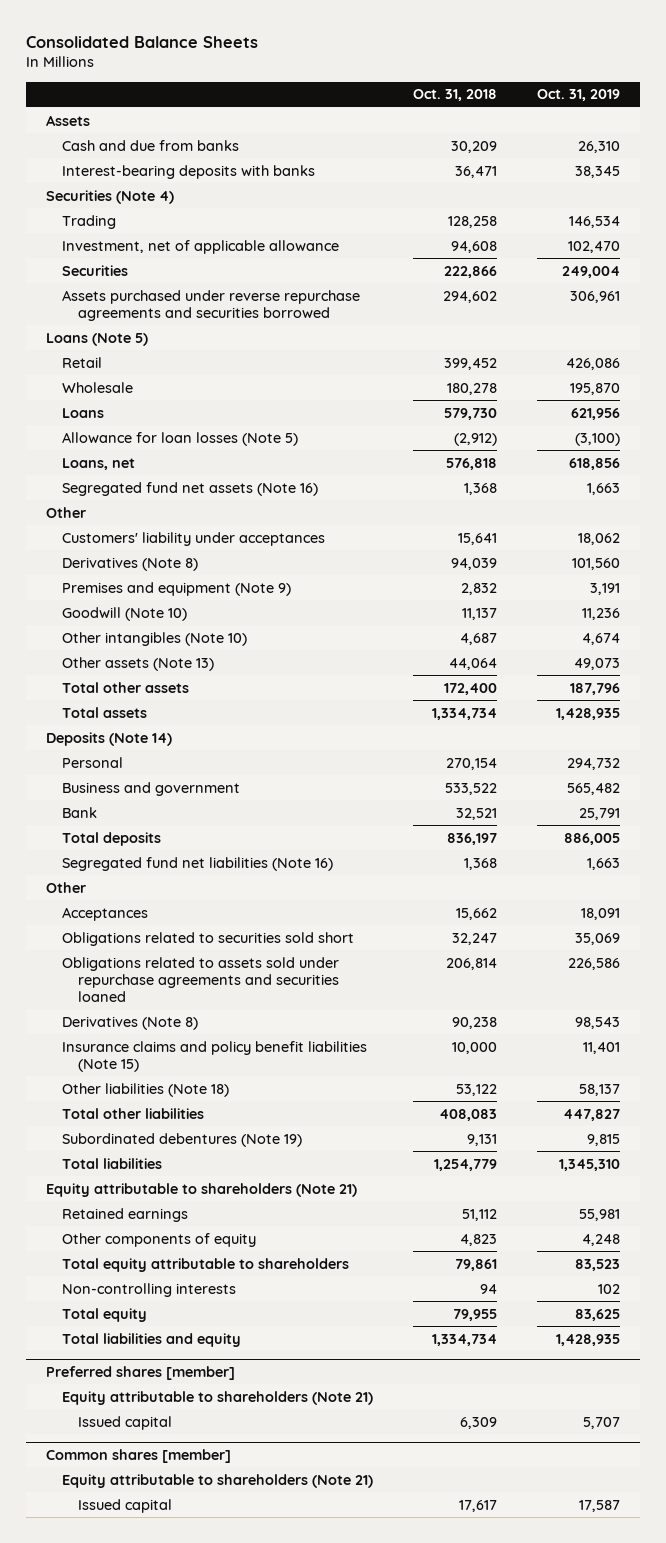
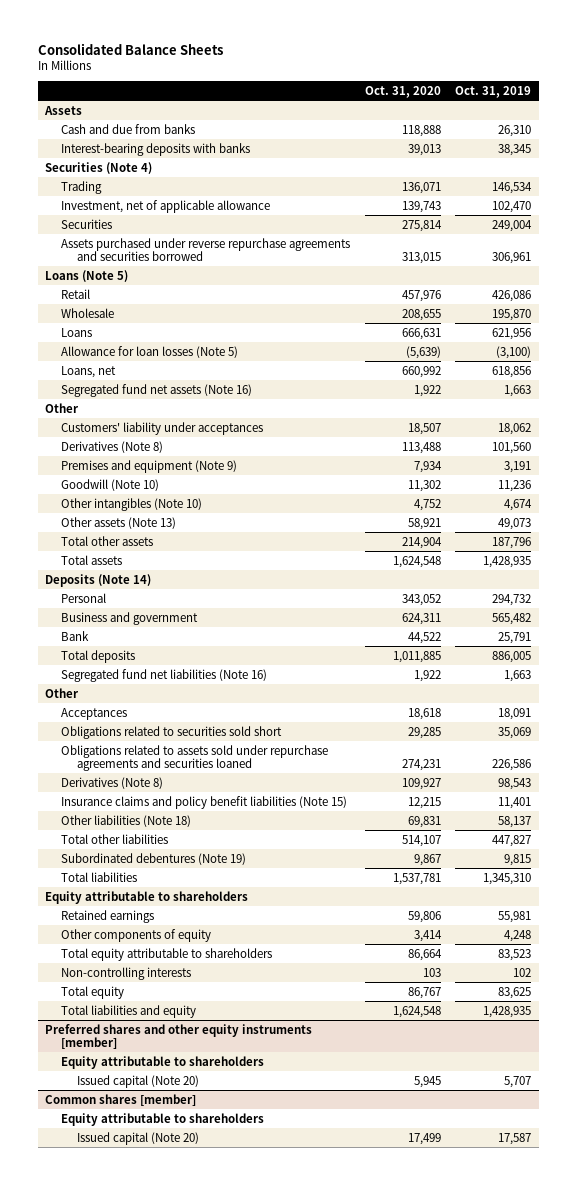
- | Oct. 31, 2018 | Oct. 31, 2019
+ | Oct. 31, 2020 | Oct. 31, 2019
- Equity attributable to shareholders (Note 21)
+ Equity attributable to shareholders
- Preferred shares [member]
- Equity attributable to shareholders (Note 21)
- Issued capital | 6,309 | 5,707
+ Preferred shares and other equity instruments [member]
+ Equity attributable to shareholders
+ Issued capital (Note 20) | 5,945 | 5,707
@ Common shares [member]
- Equity attributable to shareholders (Note 21)
- Issued capital | 17,617 | 17,587
+ Equity attributable to shareholders
+ Issued capital (Note 20) | 17,499 | 17,587

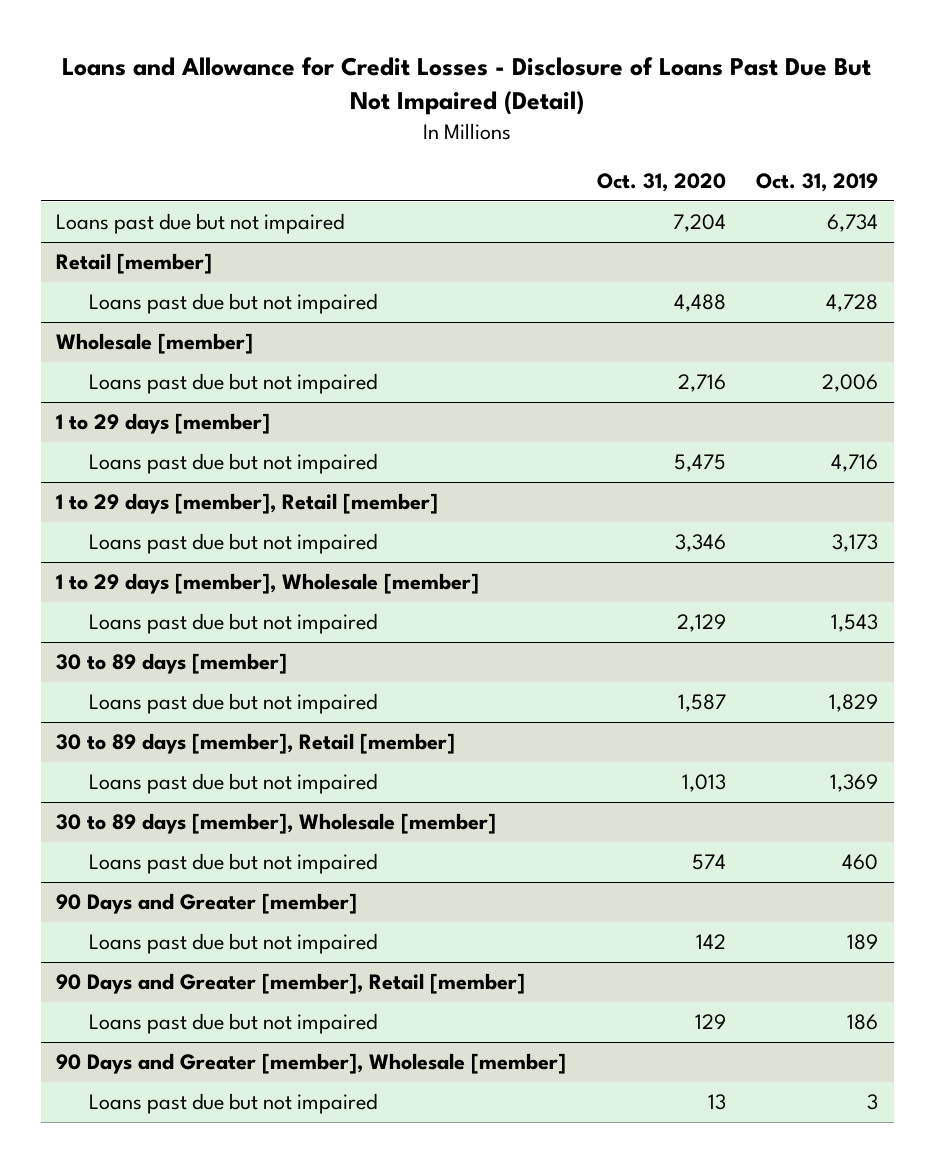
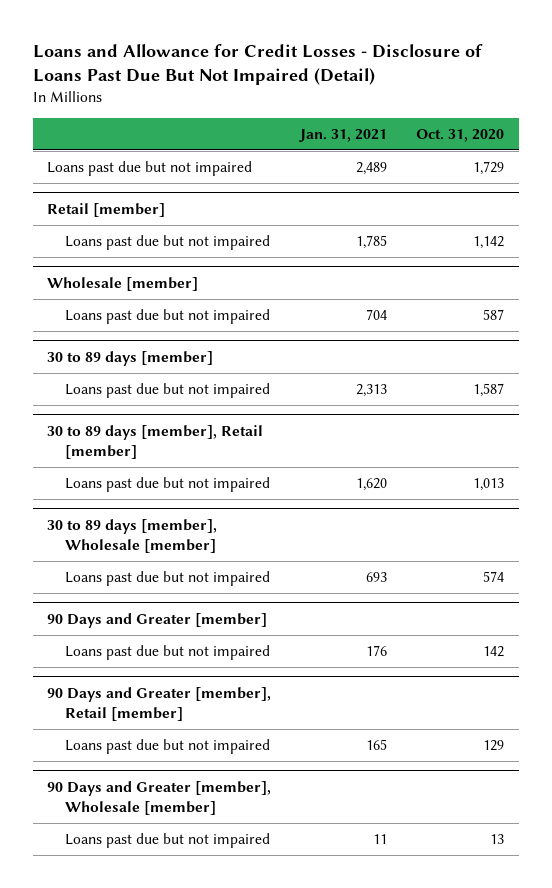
- | Oct. 31, 2020 | Oct. 31, 2019
+ | Jan. 31, 2021 | Oct. 31, 2020
- Loans past due but not impaired | 7,204 | 6,734
+ Loans past due but not impaired | 2,489 | 1,729
@ Retail [member]
- Loans past due but not impaired | 4,488 | 4,728
+ Loans past due but not impaired | 1,785 | 1,142
@ Wholesale [member]
- Loans past due but not impaired | 2,716 | 2,006
- 1 to 29 days [member]
- Loans past due but not impaired | 5,475 | 4,716
- 1 to 29 days [member], Retail [member]
- Loans past due but not impaired | 3,346 | 3,173
- 1 to 29 days [member], Wholesale [member]
- Loans past due but not impaired | 2,129 | 1,543
@ Wholesale [member]
+ Loans past due but not impaired | 704 | 587

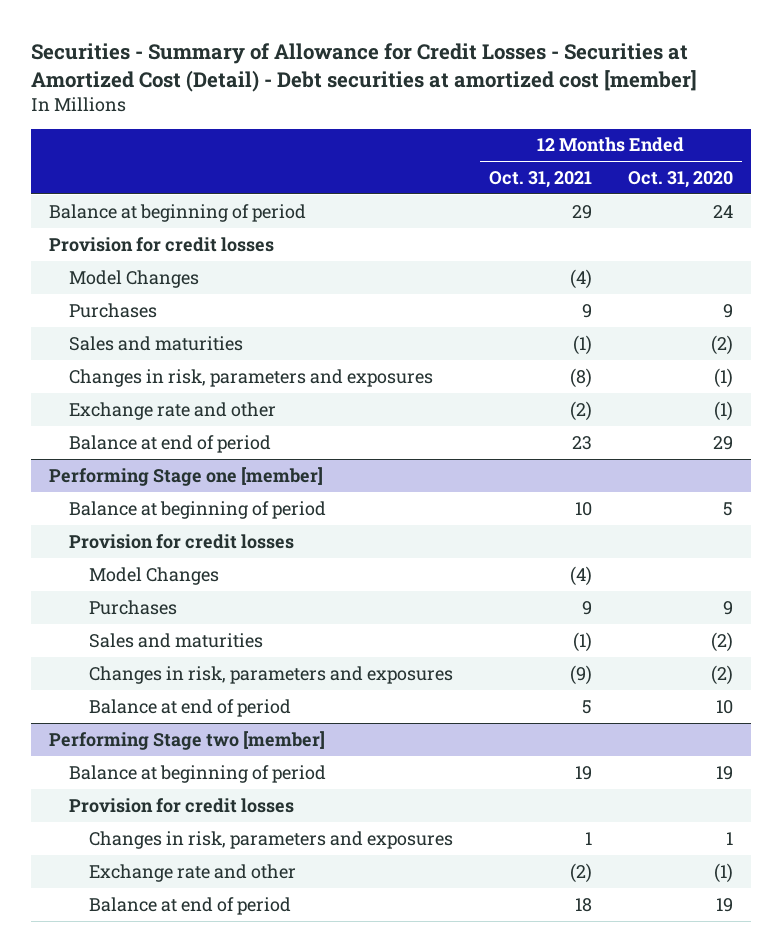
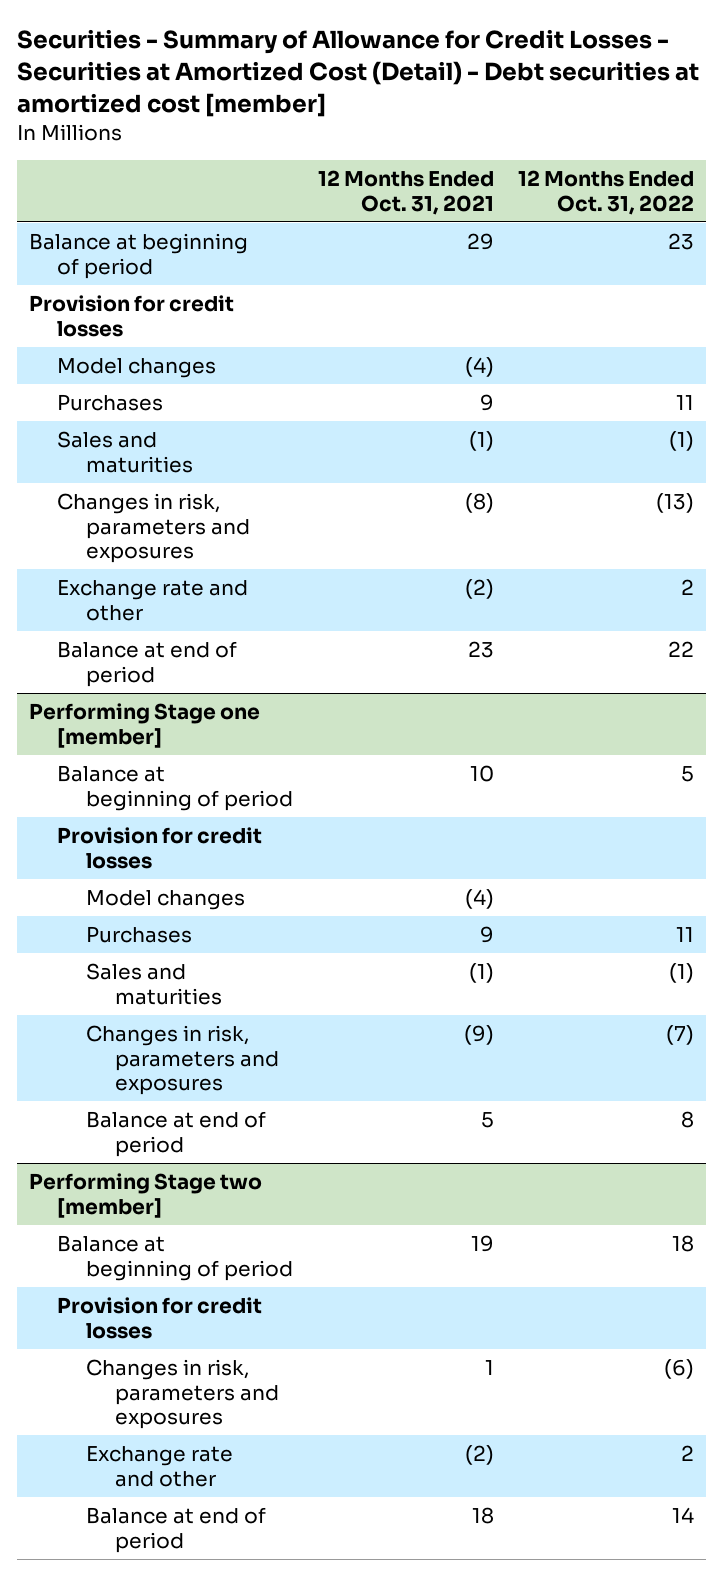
- | 12 Months Ended Oct. 31, 2021 | 12 Months Ended Oct. 31, 2020
+ | 12 Months Ended Oct. 31, 2021 | 12 Months Ended Oct. 31, 2022
- Model Changes | (4) |
+ Model changes | (4) |
@ Performing Stage one [member]
- Model Changes | (4) |
+ Model changes | (4) |

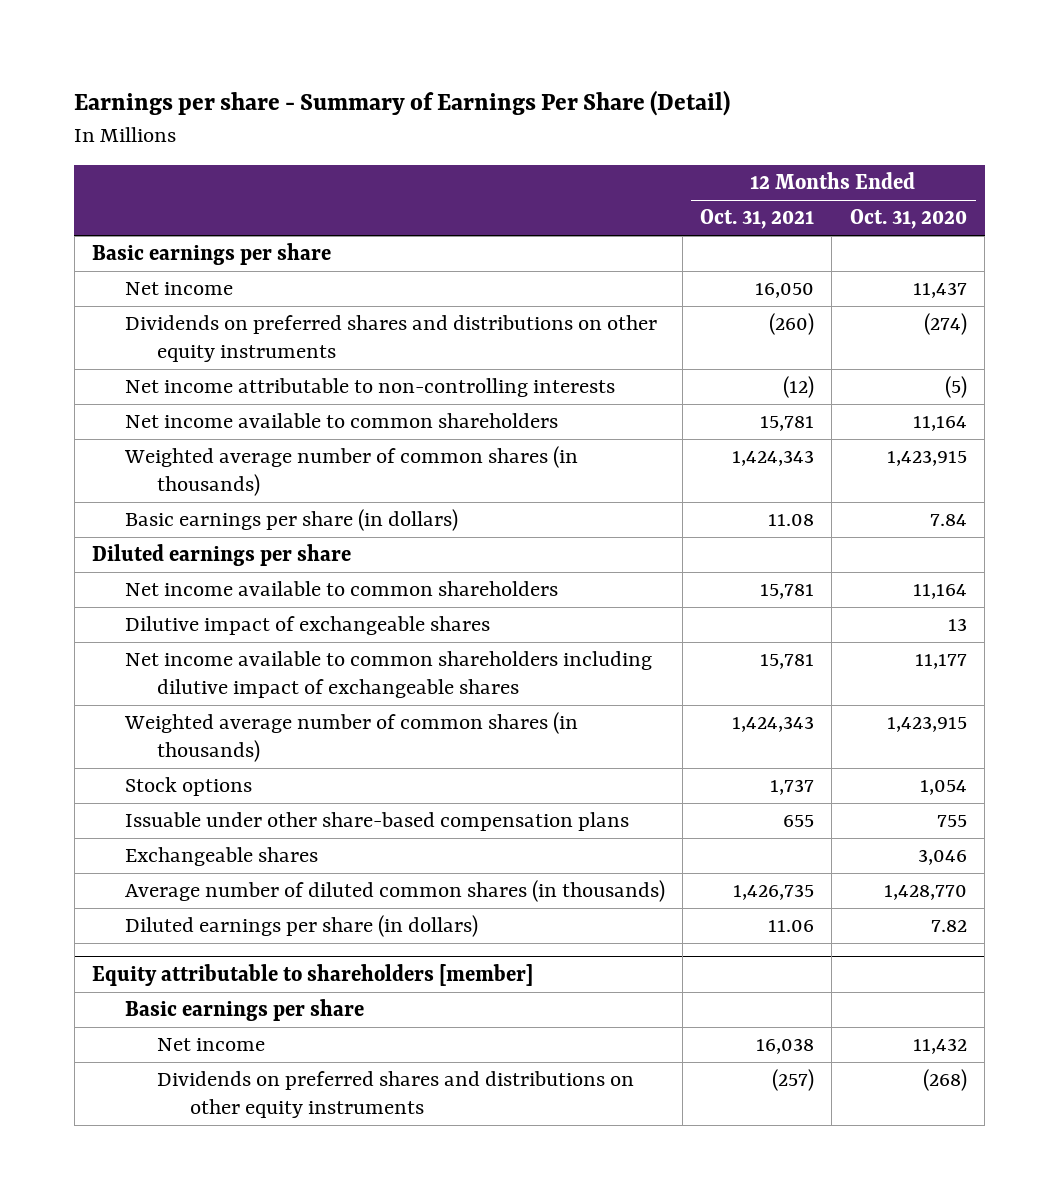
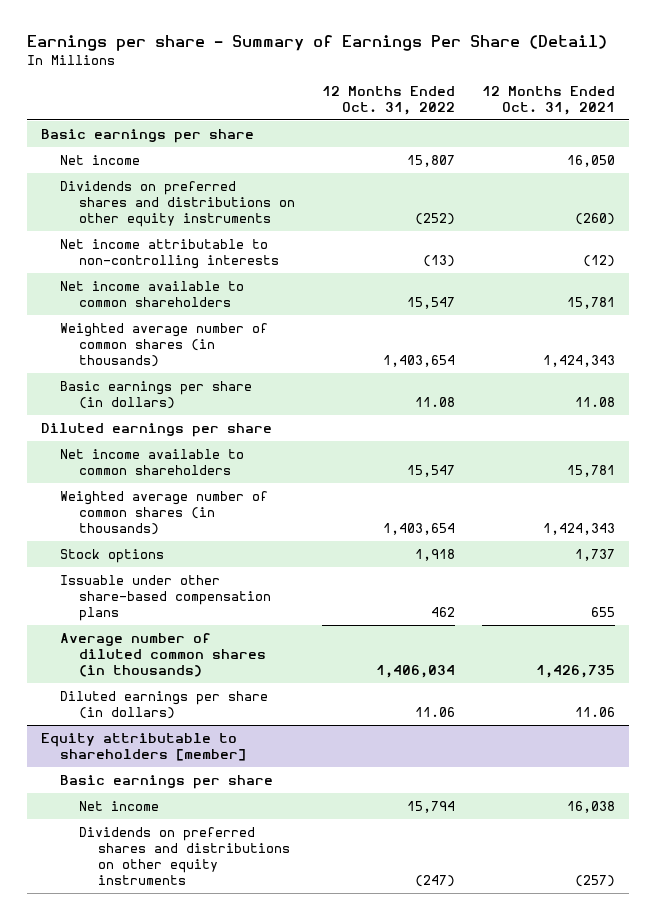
- | 12 Months Ended Oct. 31, 2021 | 12 Months Ended Oct. 31, 2020
+ | 12 Months Ended Oct. 31, 2022 | 12 Months Ended Oct. 31, 2021
- Dilutive impact of exchangeable shares | | 13
- Net income available to common shareholders including dilutive impact of exchangeable shares | 15,781 | 11,177
- Exchangeable shares | | 3,046

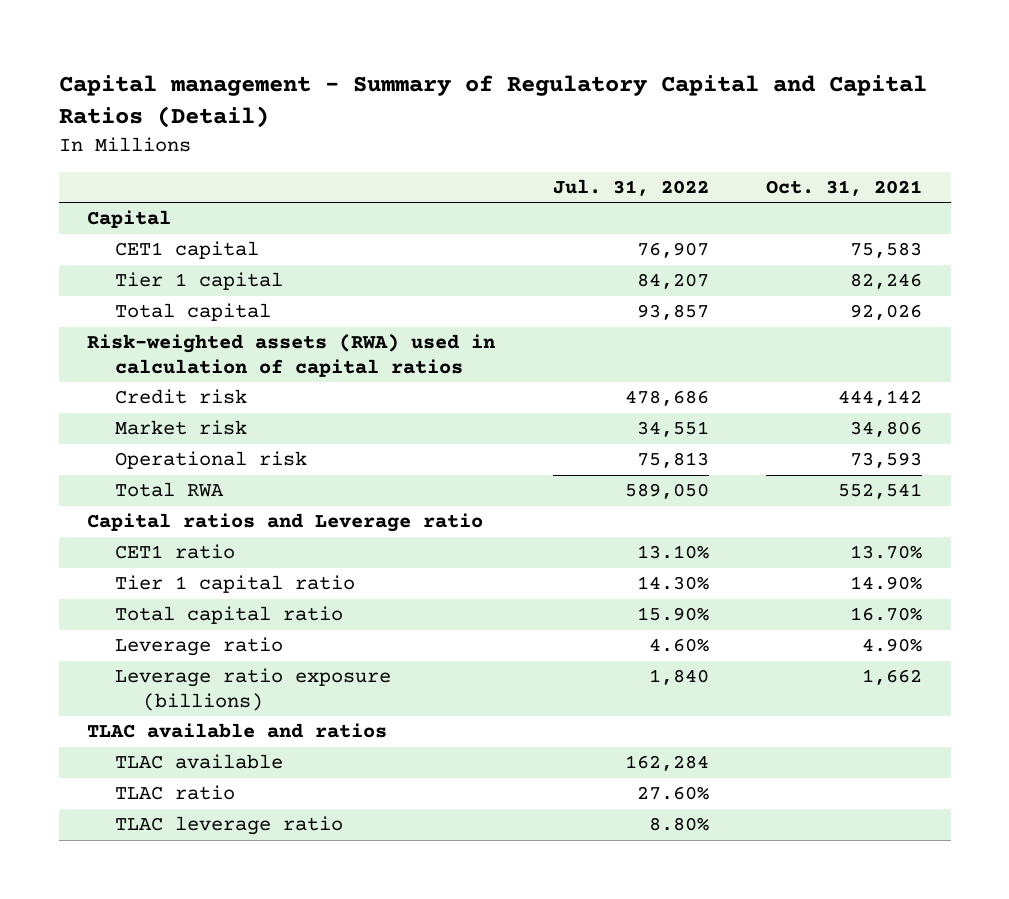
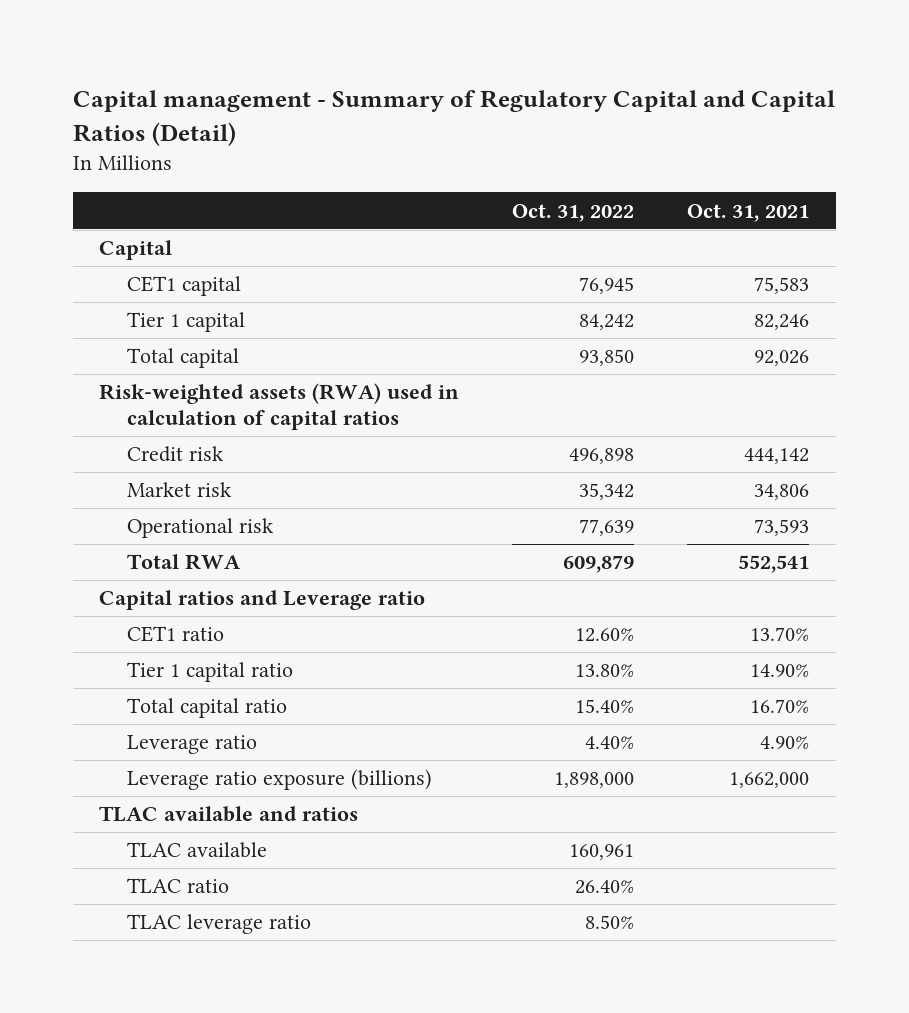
- | Jul. 31, 2022 | Oct. 31, 2021
+ | Oct. 31, 2022 | Oct. 31, 2021
- Leverage ratio exposure (billions) | 1,840 | 1,662
+ Leverage ratio exposure (billions) | 1,898,000 | 1,662,000

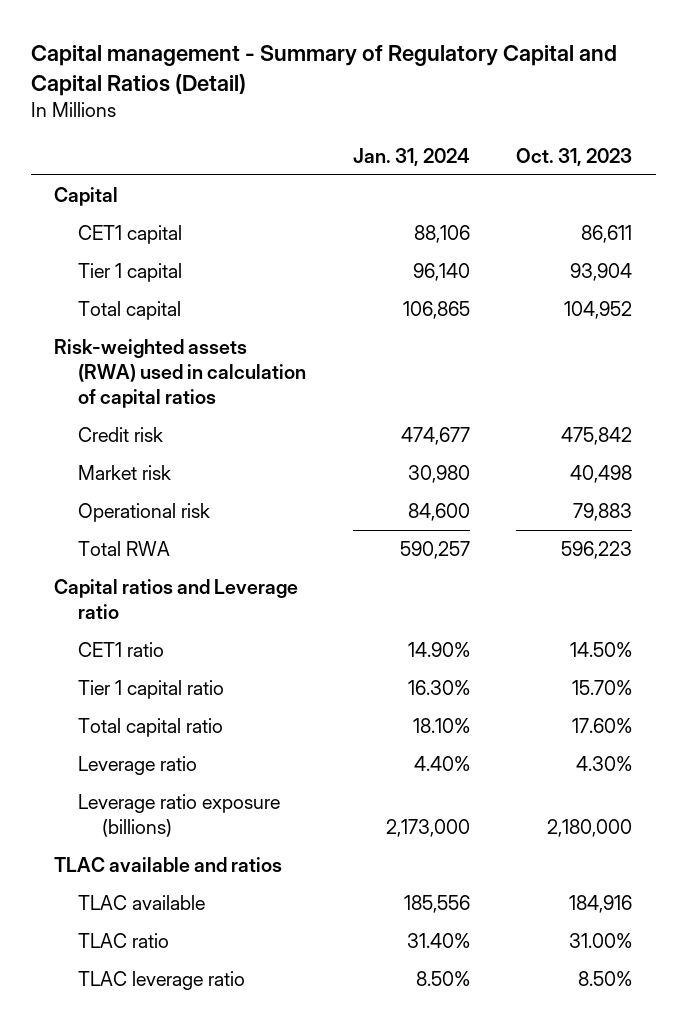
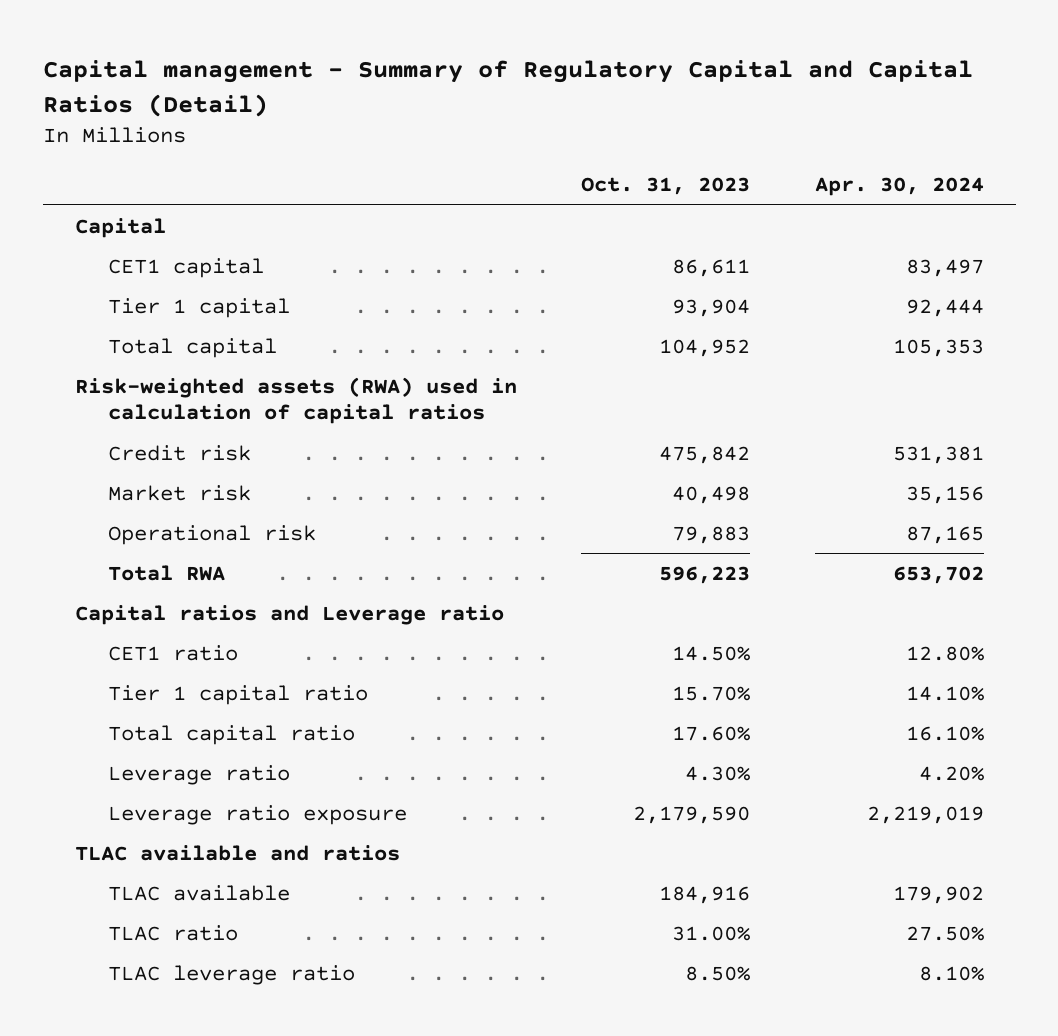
- | Jan. 31, 2024 | Oct. 31, 2023
+ | Oct. 31, 2023 | Apr. 30, 2024
- Leverage ratio exposure (billions) | 2,173,000 | 2,180,000
+ Leverage ratio exposure | 2,179,590 | 2,219,019

